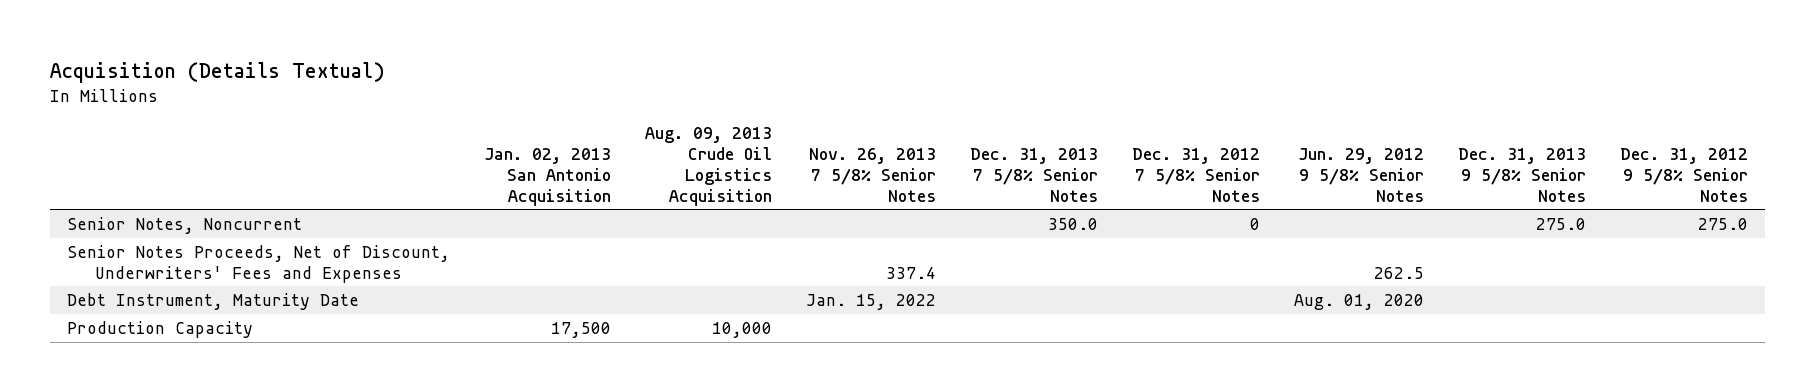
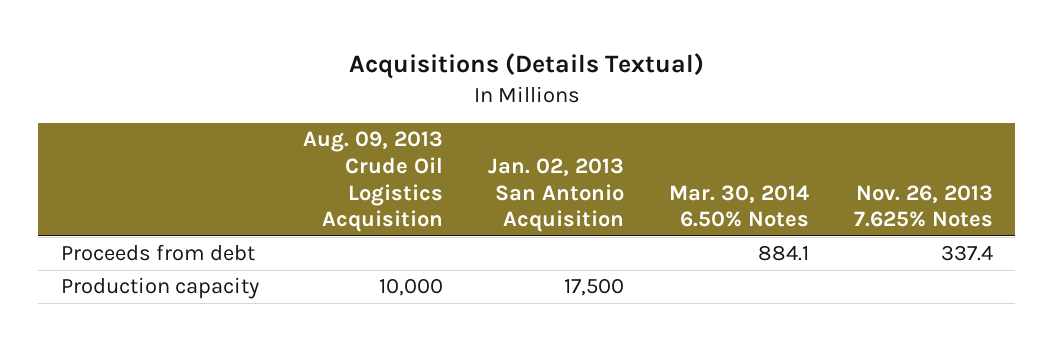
- Acquisition (Details Textual)
+ Acquisitions (Details Textual)
- | Jan. 02, 2013 San Antonio Acquisition | Aug. 09, 2013 Crude Oil Logistics Acquisition | Nov. 26, 2013 7 5/8% Senior Notes | Dec. 31, 2013 7 5/8% Senior Notes | Dec. 31, 2012 7 5/8% Senior Notes | Jun. 29, 2012 9 5/8% Senior Notes | Dec. 31, 2013 9 5/8% Senior Notes | Dec. 31, 2012 9 5/8% Senior Notes
+ | Aug. 09, 2013 Crude Oil Logistics Acquisition | Jan. 02, 2013 San Antonio Acquisition | Mar. 30, 2014 6.50% Notes | Nov. 26, 2013 7.625% Notes
- Senior Notes, Noncurrent | | | | 350.0 | 0 | | 275.0 | 275.0
- Senior Notes Proceeds, Net of Discount, Underwriters' Fees and Expenses | | | 337.4 | | | 262.5 | |
- Debt Instrument, Maturity Date | | | Jan. 15, 2022 | | | Aug. 01, 2020 | |
- Production Capacity | 17,500 | 10,000 | | | | | |
+ Proceeds from debt | | | 884.1 | 337.4
+ Production capacity | 10,000 | 17,500 | |

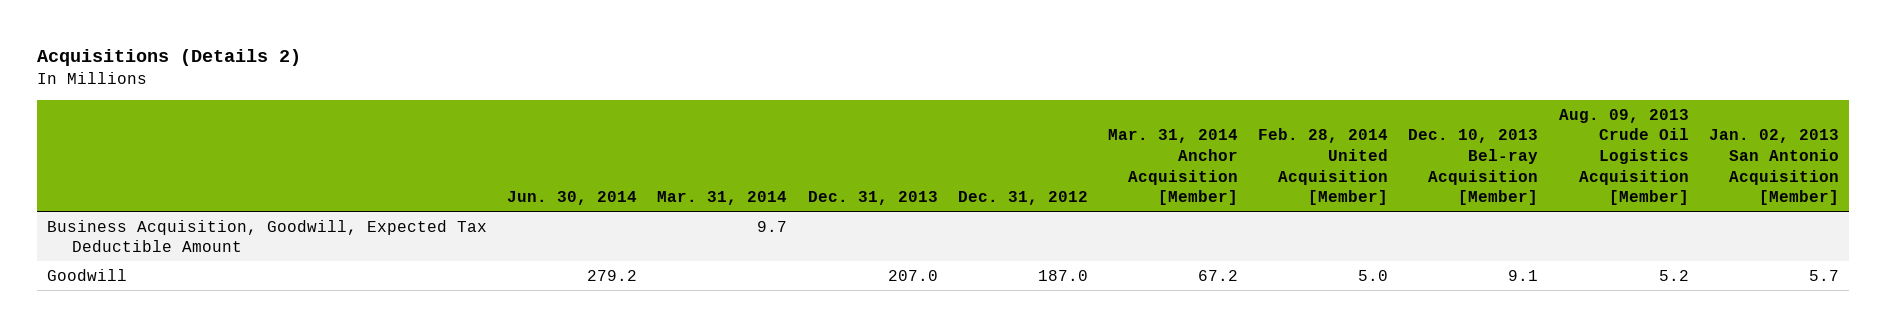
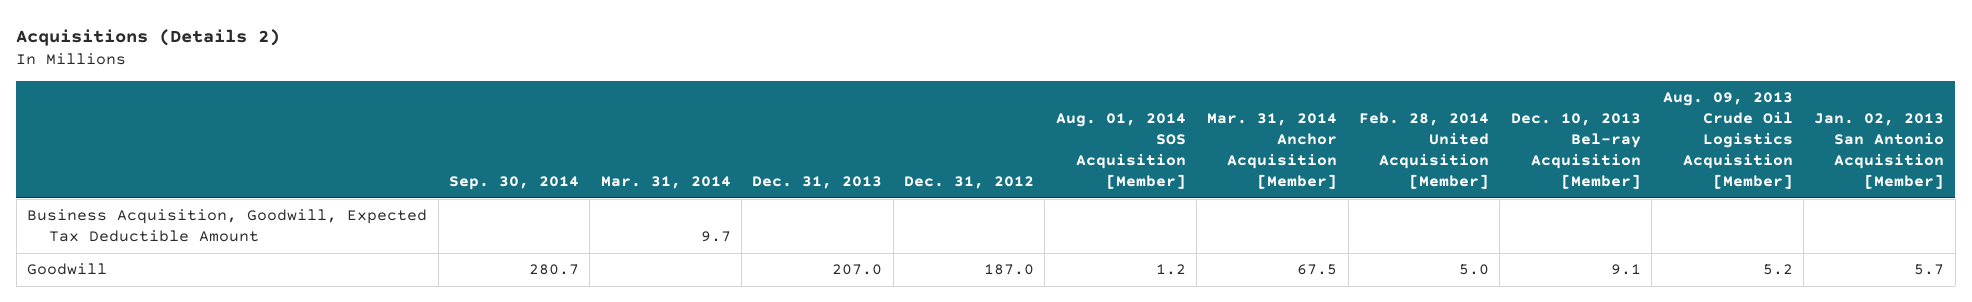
- | Jun. 30, 2014 | Mar. 31, 2014 | Dec. 31, 2013 | Dec. 31, 2012 | Mar. 31, 2014 Anchor Acquisition [Member] | Feb. 28, 2014 United Acquisition [Member] | Dec. 10, 2013 Bel-ray Acquisition [Member] | Aug. 09, 2013 Crude Oil Logistics Acquisition [Member] | Jan. 02, 2013 San Antonio Acquisition [Member]
+ | Sep. 30, 2014 | Mar. 31, 2014 | Dec. 31, 2013 | Dec. 31, 2012 | Aug. 01, 2014 SOS Acquisition [Member] | Mar. 31, 2014 Anchor Acquisition [Member] | Feb. 28, 2014 United Acquisition [Member] | Dec. 10, 2013 Bel-ray Acquisition [Member] | Aug. 09, 2013 Crude Oil Logistics Acquisition [Member] | Jan. 02, 2013 San Antonio Acquisition [Member]
- Goodwill | 279.2 | | 207.0 | 187.0 | 67.2 | 5.0 | 9.1 | 5.2 | 5.7
+ Goodwill | 280.7 | | 207.0 | 187.0 | 1.2 | 67.5 | 5.0 | 9.1 | 5.2 | 5.7

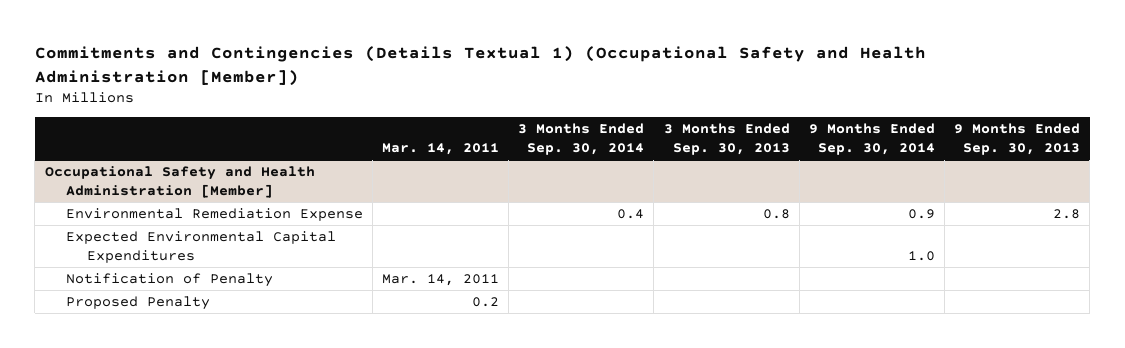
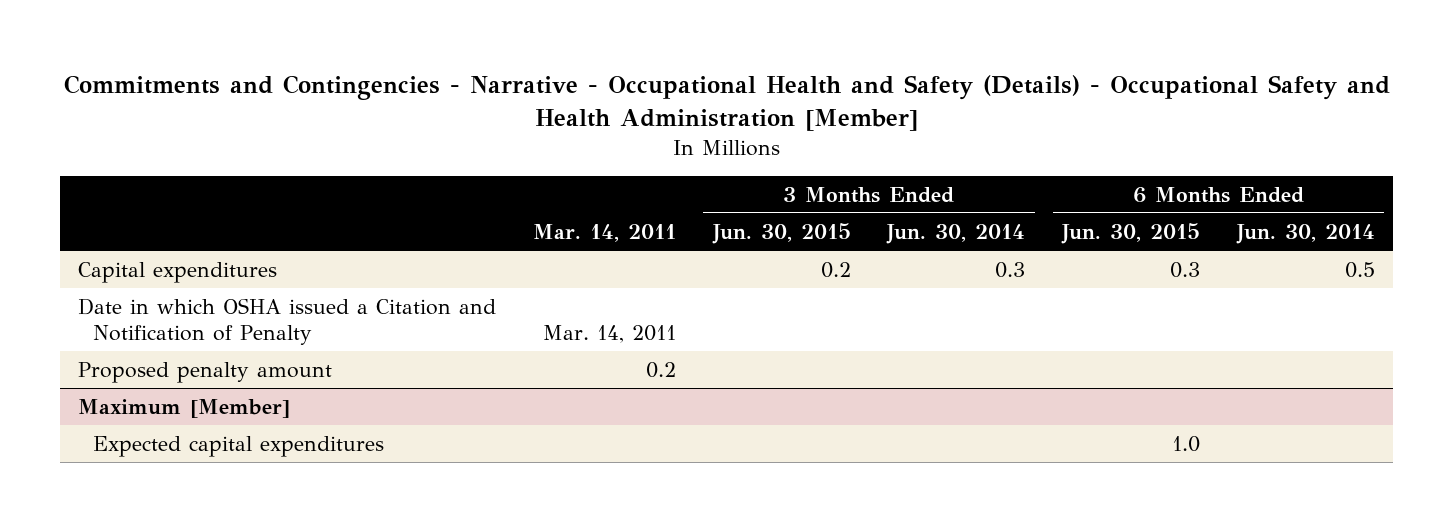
- Commitments and Contingencies (Details Textual 1) (Occupational Safety and Health Administration [Member])
+ Commitments and Contingencies - Narrative - Occupational Health and Safety (Details) - Occupational Safety and Health Administration [Member]
- | Mar. 14, 2011 | 3 Months Ended Sep. 30, 2014 | 3 Months Ended Sep. 30, 2013 | 9 Months Ended Sep. 30, 2014 | 9 Months Ended Sep. 30, 2013
+ | Mar. 14, 2011 | 3 Months Ended Jun. 30, 2015 | 3 Months Ended Jun. 30, 2014 | 6 Months Ended Jun. 30, 2015 | 6 Months Ended Jun. 30, 2014
- Occupational Safety and Health Administration [Member]
- Environmental Remediation Expense | | 0.4 | 0.8 | 0.9 | 2.8
- Expected Environmental Capital Expenditures | | | | 1.0 |
- Notification of Penalty | Mar. 14, 2011 | | | |
- Proposed Penalty | 0.2 | | | |
+ Capital expenditures | | 0.2 | 0.3 | 0.3 | 0.5
+ Date in which OSHA issued a Citation and Notification of Penalty | Mar. 14, 2011 | | | |
+ Proposed penalty amount | 0.2 | | | |
+ Maximum [Member]
+ Expected capital expenditures | | | | 1.0 |

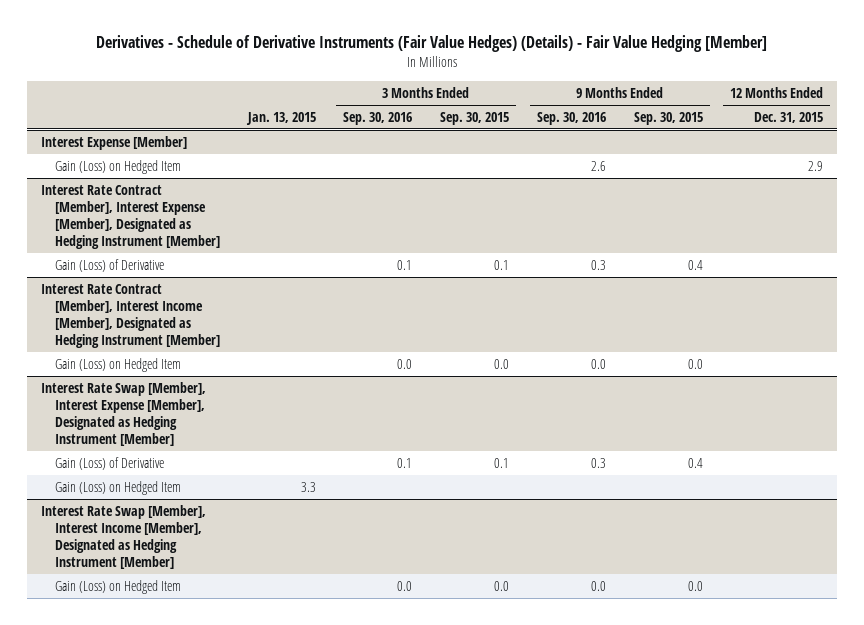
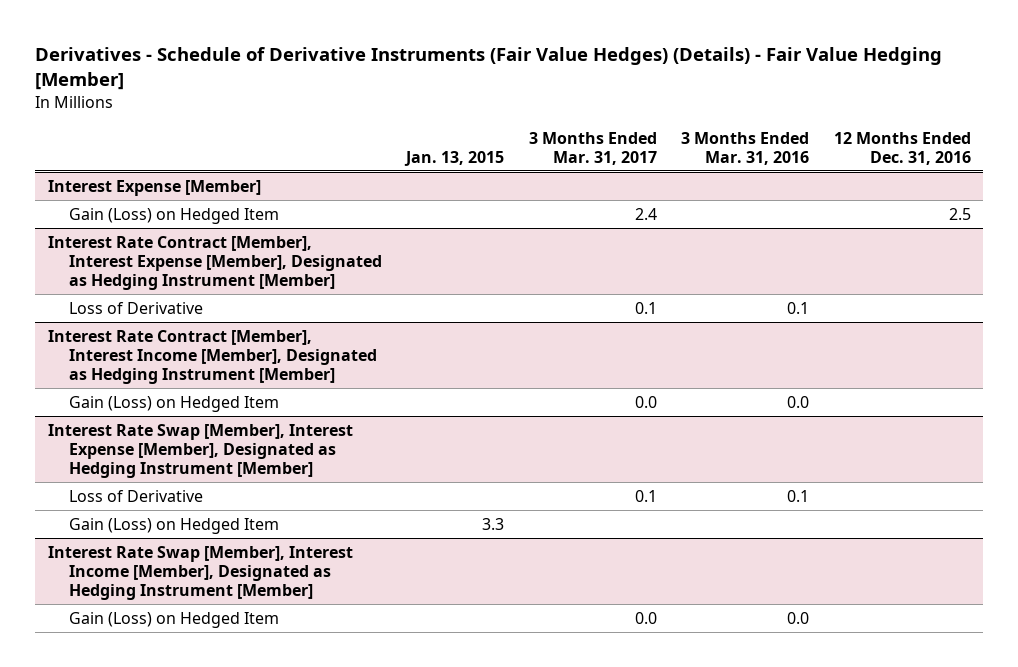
- | Jan. 13, 2015 | 3 Months Ended Sep. 30, 2016 | 3 Months Ended Sep. 30, 2015 | 9 Months Ended Sep. 30, 2016 | 9 Months Ended Sep. 30, 2015 | 12 Months Ended Dec. 31, 2015
+ | Jan. 13, 2015 | 3 Months Ended Mar. 31, 2017 | 3 Months Ended Mar. 31, 2016 | 12 Months Ended Dec. 31, 2016
@ Interest Rate Contract [Member], Interest Expense [Member], Designated as Hedging Instrument [Member]
- Gain (Loss) of Derivative | | 0.1 | 0.1 | 0.3 | 0.4 |
+ Loss of Derivative | | 0.1 | 0.1 |
@ Interest Rate Swap [Member], Interest Expense [Member], Designated as Hedging Instrument [Member]
- Gain (Loss) of Derivative | | 0.1 | 0.1 | 0.3 | 0.4 |
+ Loss of Derivative | | 0.1 | 0.1 |

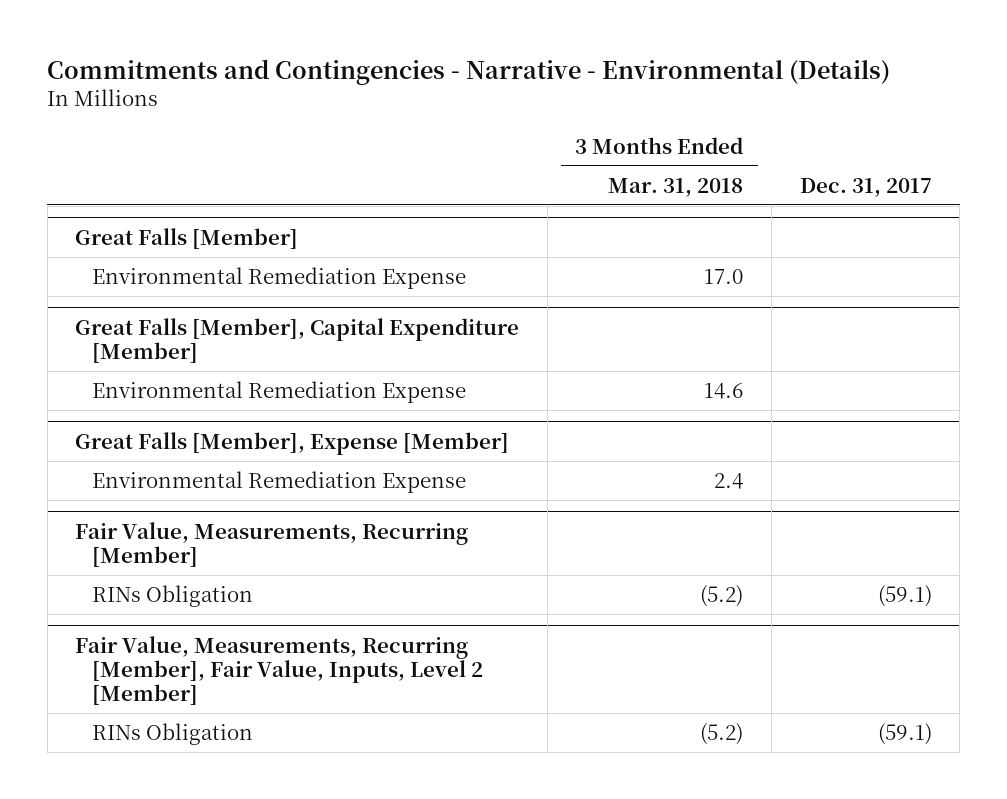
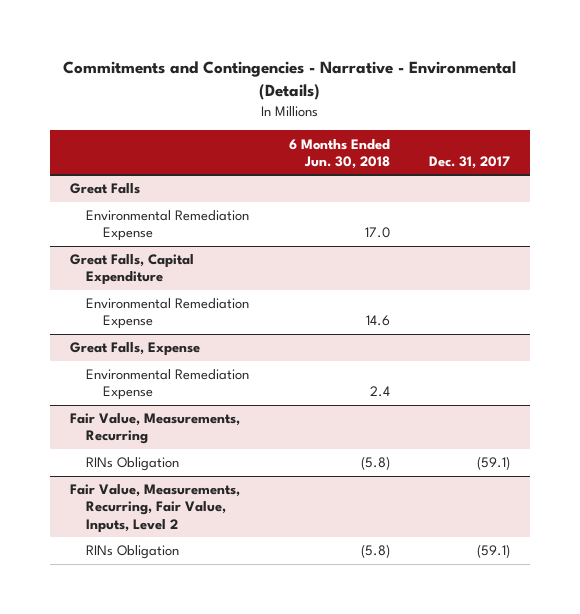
- | 3 Months Ended Mar. 31, 2018 | Dec. 31, 2017
+ | 6 Months Ended Jun. 30, 2018 | Dec. 31, 2017
- Great Falls [Member]
+ Great Falls
- Great Falls [Member], Capital Expenditure [Member]
+ Great Falls, Capital Expenditure
- Great Falls [Member], Expense [Member]
+ Great Falls, Expense
- Fair Value, Measurements, Recurring [Member]
+ Fair Value, Measurements, Recurring
- Fair Value, Measurements, Recurring [Member], Fair Value, Inputs, Level 2 [Member]
+ Fair Value, Measurements, Recurring, Fair Value, Inputs, Level 2

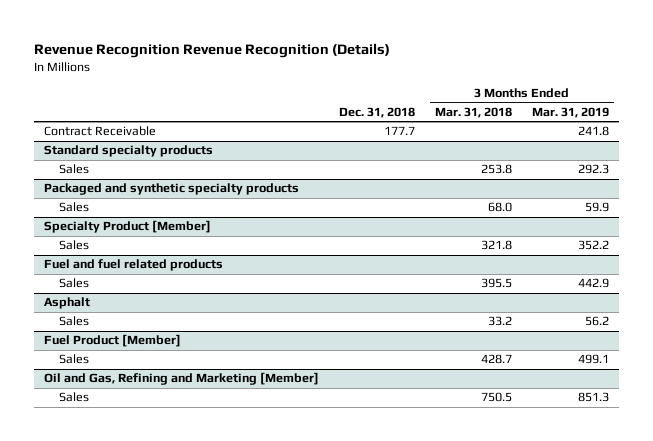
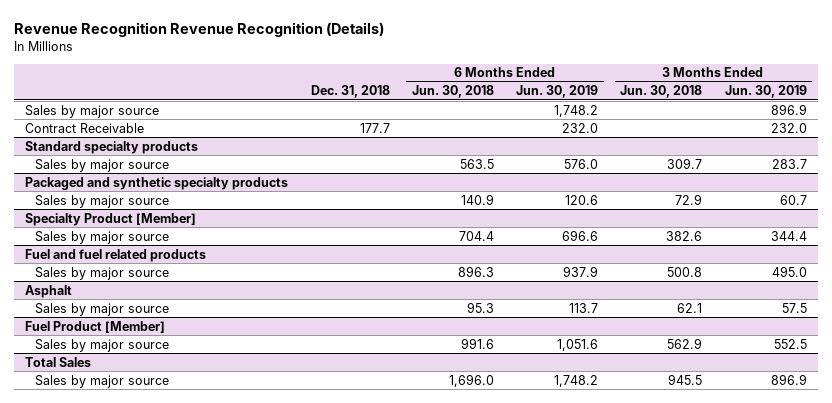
- | Dec. 31, 2018 | 3 Months Ended Mar. 31, 2018 | 3 Months Ended Mar. 31, 2019
+ | Dec. 31, 2018 | 6 Months Ended Jun. 30, 2018 | 6 Months Ended Jun. 30, 2019 | 3 Months Ended Jun. 30, 2018 | 3 Months Ended Jun. 30, 2019
+ Sales by major source | | | 1,748.2 | | 896.9
@ Standard specialty products
- Sales | | 253.8 | 292.3
+ Sales by major source | | 563.5 | 576.0 | 309.7 | 283.7
@ Packaged and synthetic specialty products
- Sales | | 68.0 | 59.9
+ Sales by major source | | 140.9 | 120.6 | 72.9 | 60.7
@ Specialty Product [Member]
- Sales | | 321.8 | 352.2
+ Sales by major source | | 704.4 | 696.6 | 382.6 | 344.4
@ Fuel and fuel related products
- Sales | | 395.5 | 442.9
+ Sales by major source | | 896.3 | 937.9 | 500.8 | 495.0
@ Asphalt
- Sales | | 33.2 | 56.2
+ Sales by major source | | 95.3 | 113.7 | 62.1 | 57.5
@ Fuel Product [Member]
- Sales | | 428.7 | 499.1
- Oil and Gas, Refining and Marketing [Member]
- Sales | | 750.5 | 851.3
@ Fuel Product [Member]
+ Sales by major source | | 991.6 | 1,051.6 | 562.9 | 552.5
+ Total Sales
+ Sales by major source | | 1,696.0 | 1,748.2 | 945.5 | 896.9

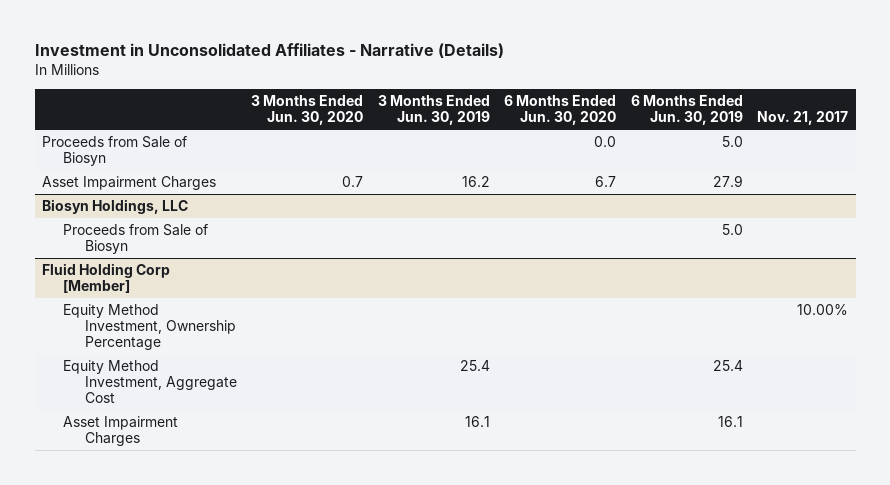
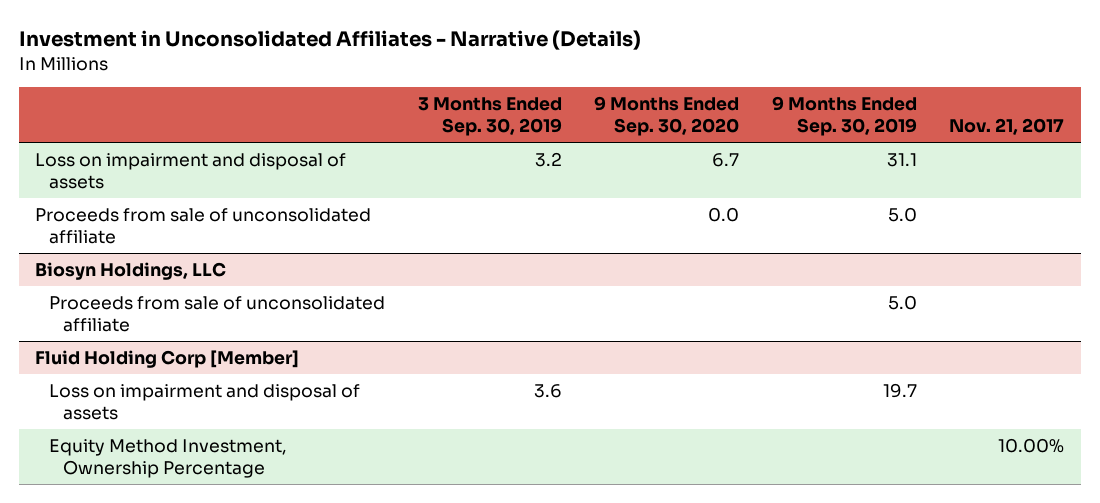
- | 3 Months Ended Jun. 30, 2020 | 3 Months Ended Jun. 30, 2019 | 6 Months Ended Jun. 30, 2020 | 6 Months Ended Jun. 30, 2019 | Nov. 21, 2017
+ | 3 Months Ended Sep. 30, 2019 | 9 Months Ended Sep. 30, 2020 | 9 Months Ended Sep. 30, 2019 | Nov. 21, 2017
- Proceeds from Sale of Biosyn | | | 0.0 | 5.0 |
- Asset Impairment Charges | 0.7 | 16.2 | 6.7 | 27.9 |
+ Loss on impairment and disposal of assets | 3.2 | 6.7 | 31.1 |
+ Proceeds from sale of unconsolidated affiliate | | 0.0 | 5.0 |
@ Biosyn Holdings, LLC
- Proceeds from Sale of Biosyn | | | | 5.0 |
+ Proceeds from sale of unconsolidated affiliate | | | 5.0 |
@ Fluid Holding Corp [Member]
+ Loss on impairment and disposal of assets | 3.6 | | 19.7 |
- Equity Method Investment, Aggregate Cost | | 25.4 | | 25.4 |
- Asset Impairment Charges | | 16.1 | | 16.1 |

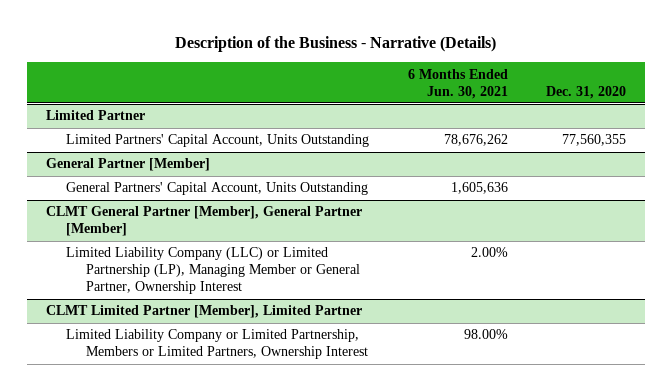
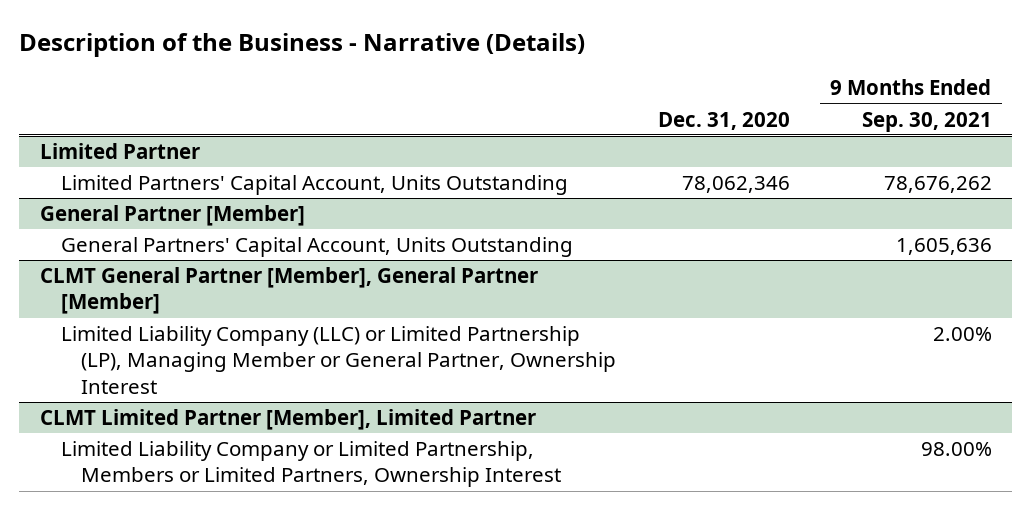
- | 6 Months Ended Jun. 30, 2021 | Dec. 31, 2020
+ | Dec. 31, 2020 | 9 Months Ended Sep. 30, 2021
@ Limited Partner
- Limited Partners' Capital Account, Units Outstanding | 78,676,262 | 77,560,355
+ Limited Partners' Capital Account, Units Outstanding | 78,062,346 | 78,676,262

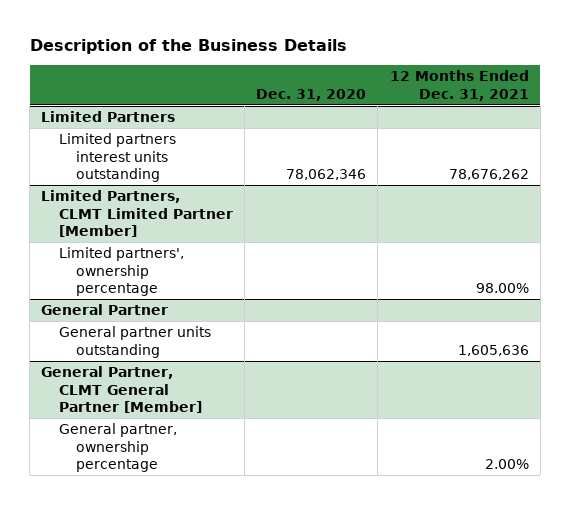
- Description of the Business - Narrative (Details)
+ Description of the Business Details
- | Dec. 31, 2020 | 9 Months Ended Sep. 30, 2021
+ | Dec. 31, 2020 | 12 Months Ended Dec. 31, 2021
- Limited Partner
- Limited Partners' Capital Account, Units Outstanding | 78,062,346 | 78,676,262
- General Partner [Member]
- General Partners' Capital Account, Units Outstanding | | 1,605,636
- CLMT General Partner [Member], General Partner [Member]
- Limited Liability Company (LLC) or Limited Partnership (LP), Managing Member or General Partner, Ownership Interest | | 2.00%
- CLMT Limited Partner [Member], Limited Partner
- Limited Liability Company or Limited Partnership, Members or Limited Partners, Ownership Interest | | 98.00%
+ Limited Partners
+ Limited partners interest units outstanding | 78,062,346 | 78,676,262
+ Limited Partners, CLMT Limited Partner [Member]
+ Limited partners', ownership percentage | | 98.00%
+ General Partner
+ General partner units outstanding | | 1,605,636
+ General Partner, CLMT General Partner [Member]
+ General partner, ownership percentage | | 2.00%

